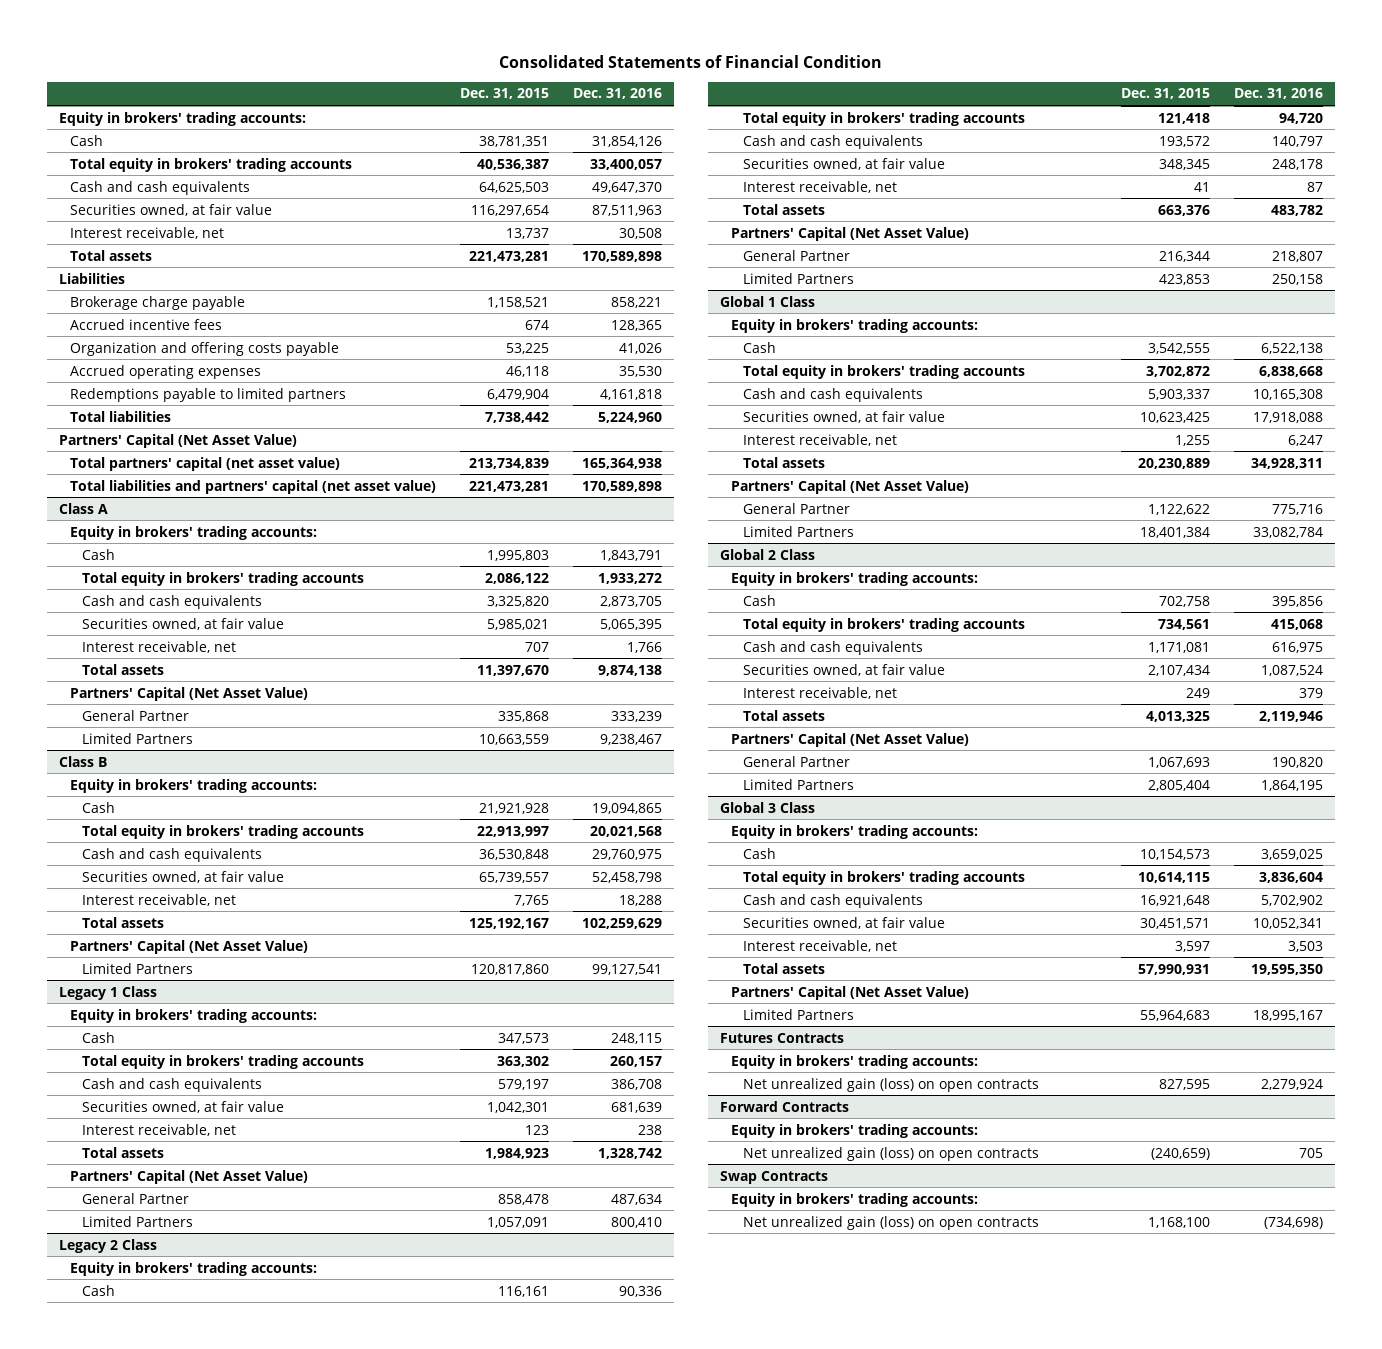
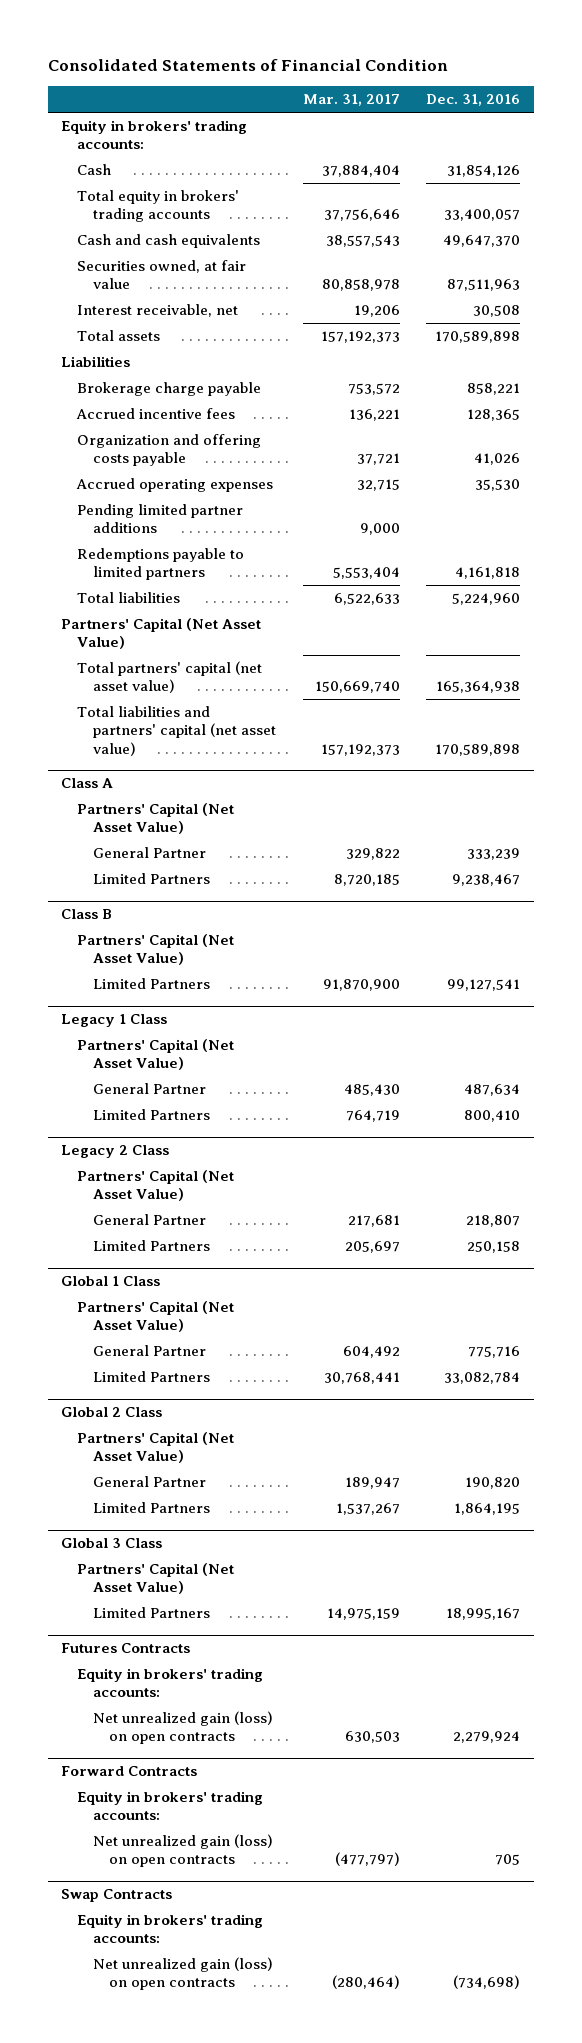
- | Dec. 31, 2015 | Dec. 31, 2016
+ | Mar. 31, 2017 | Dec. 31, 2016
+ Pending limited partner additions | 9,000 |
@ Class A
- Equity in brokers' trading accounts:
- Cash | 1,995,803 | 1,843,791
- Total equity in brokers' trading accounts | 2,086,122 | 1,933,272
- Cash and cash equivalents | 3,325,820 | 2,873,705
- Securities owned, at fair value | 5,985,021 | 5,065,395
- Interest receivable, net | 707 | 1,766
- Total assets | 11,397,670 | 9,874,138
@ Class B
- Equity in brokers' trading accounts:
- Cash | 21,921,928 | 19,094,865
- Total equity in brokers' trading accounts | 22,913,997 | 20,021,568
- Cash and cash equivalents | 36,530,848 | 29,760,975
- Securities owned, at fair value | 65,739,557 | 52,458,798
- Interest receivable, net | 7,765 | 18,288
- Total assets | 125,192,167 | 102,259,629
@ Legacy 1 Class
- Equity in brokers' trading accounts:
- Cash | 347,573 | 248,115
- Total equity in brokers' trading accounts | 363,302 | 260,157
- Cash and cash equivalents | 579,197 | 386,708
- Securities owned, at fair value | 1,042,301 | 681,639
- Interest receivable, net | 123 | 238
- Total assets | 1,984,923 | 1,328,742
@ Legacy 2 Class
- Equity in brokers' trading accounts:
- Cash | 116,161 | 90,336
- Total equity in brokers' trading accounts | 121,418 | 94,720
- Cash and cash equivalents | 193,572 | 140,797
- Securities owned, at fair value | 348,345 | 248,178
- Interest receivable, net | 41 | 87
- Total assets | 663,376 | 483,782
@ Global 1 Class
- Equity in brokers' trading accounts:
- Cash | 3,542,555 | 6,522,138
- Total equity in brokers' trading accounts | 3,702,872 | 6,838,668
- Cash and cash equivalents | 5,903,337 | 10,165,308
- Securities owned, at fair value | 10,623,425 | 17,918,088
- Interest receivable, net | 1,255 | 6,247
- Total assets | 20,230,889 | 34,928,311
@ Global 2 Class
- Equity in brokers' trading accounts:
- Cash | 702,758 | 395,856
- Total equity in brokers' trading accounts | 734,561 | 415,068
- Cash and cash equivalents | 1,171,081 | 616,975
- Securities owned, at fair value | 2,107,434 | 1,087,524
- Interest receivable, net | 249 | 379
- Total assets | 4,013,325 | 2,119,946
@ Global 3 Class
- Equity in brokers' trading accounts:
- Cash | 10,154,573 | 3,659,025
- Total equity in brokers' trading accounts | 10,614,115 | 3,836,604
- Cash and cash equivalents | 16,921,648 | 5,702,902
- Securities owned, at fair value | 30,451,571 | 10,052,341
- Interest receivable, net | 3,597 | 3,503
- Total assets | 57,990,931 | 19,595,350

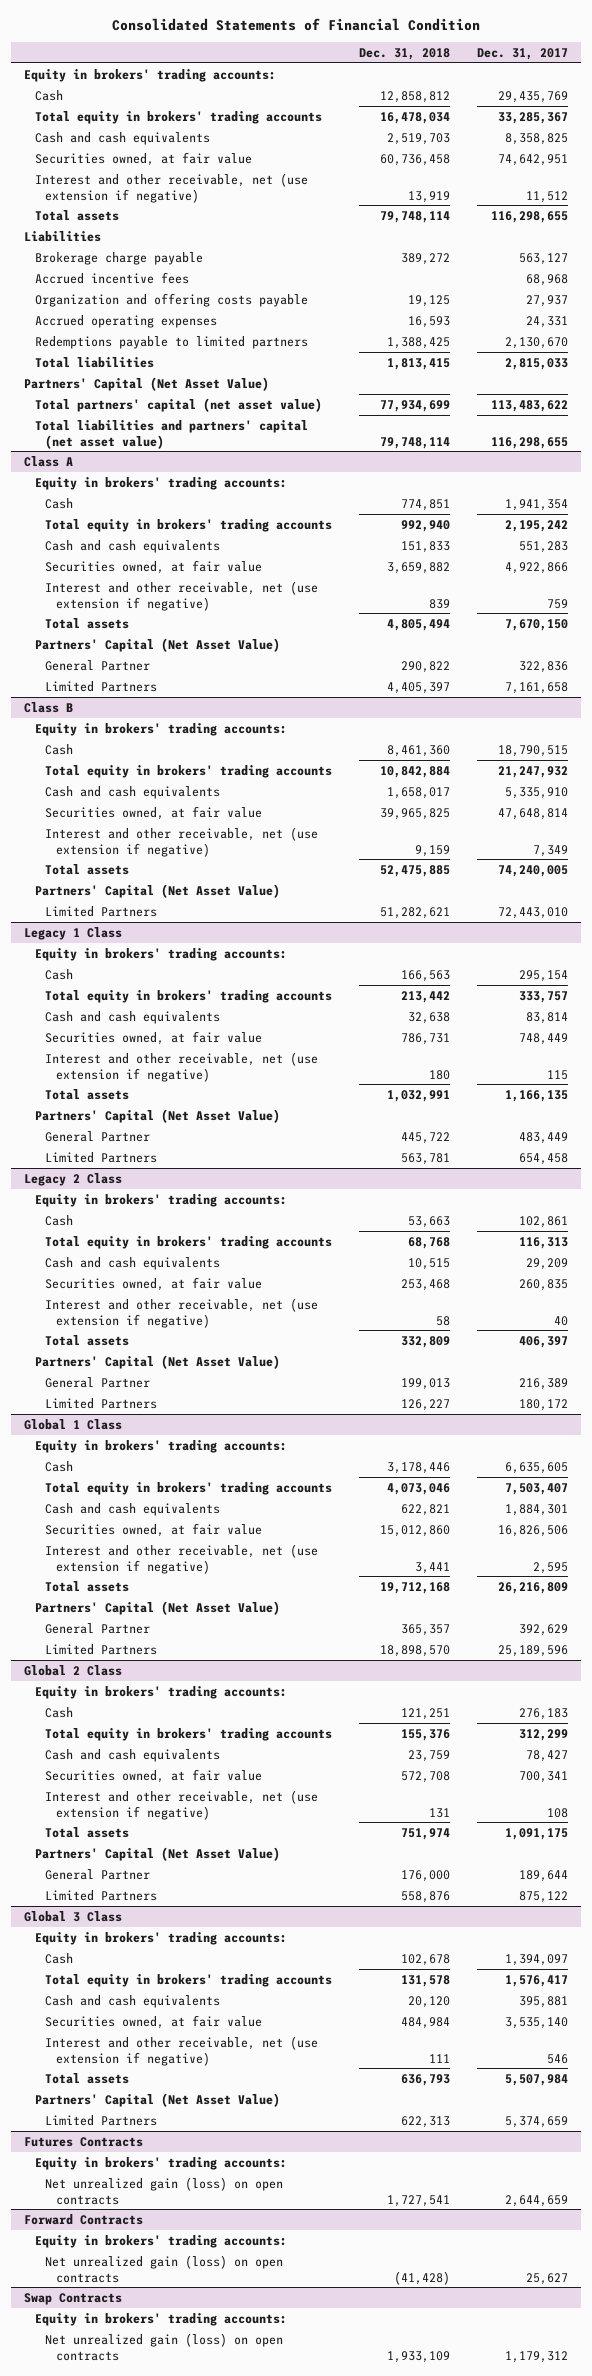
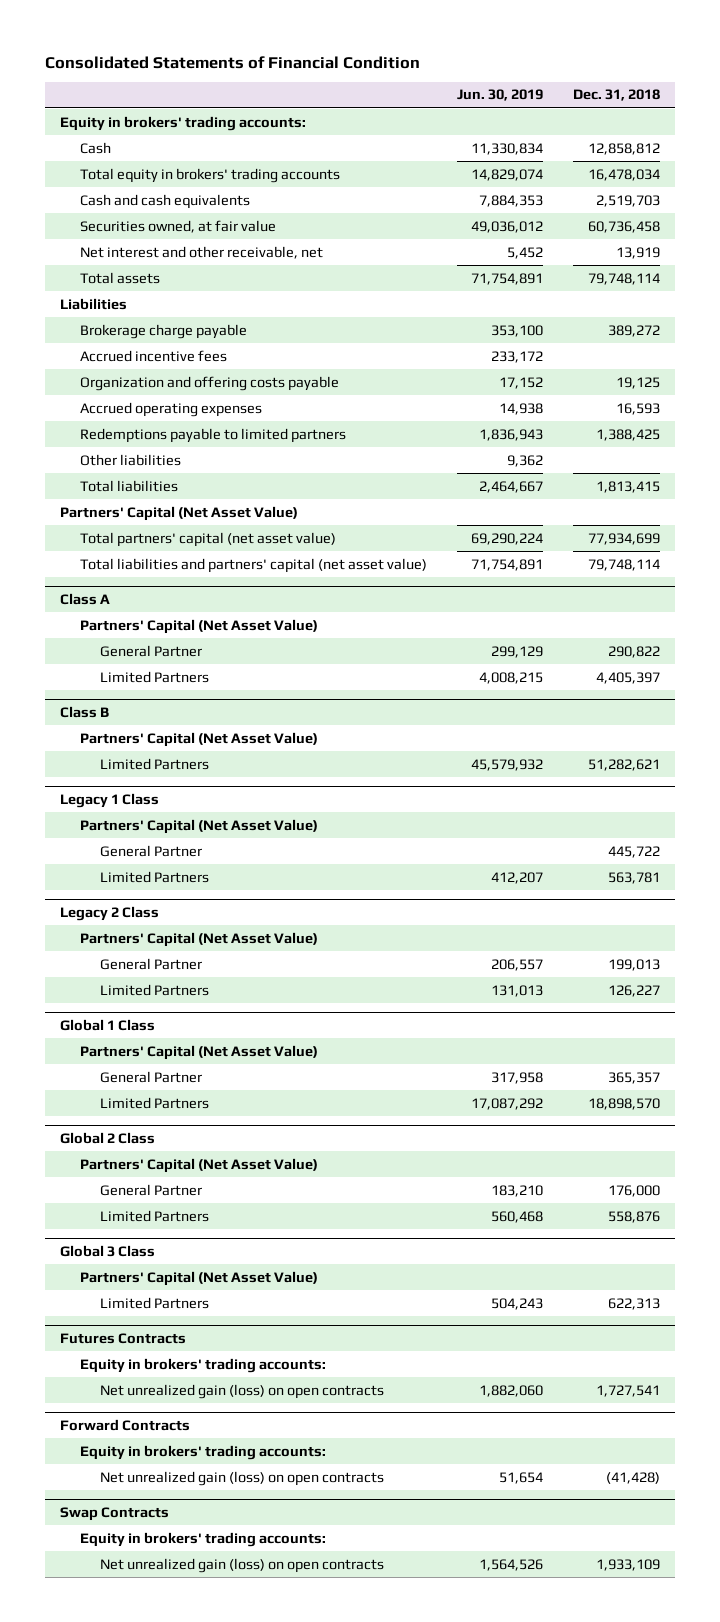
- | Dec. 31, 2018 | Dec. 31, 2017
+ | Jun. 30, 2019 | Dec. 31, 2018
- Interest and other receivable, net (use extension if negative) | 13,919 | 11,512
+ Net interest and other receivable, net | 5,452 | 13,919
+ Other liabilities | 9,362 |
@ Class A
- Equity in brokers' trading accounts:
- Cash | 774,851 | 1,941,354
- Total equity in brokers' trading accounts | 992,940 | 2,195,242
- Cash and cash equivalents | 151,833 | 551,283
- Securities owned, at fair value | 3,659,882 | 4,922,866
- Interest and other receivable, net (use extension if negative) | 839 | 759
- Total assets | 4,805,494 | 7,670,150
@ Class B
- Equity in brokers' trading accounts:
- Cash | 8,461,360 | 18,790,515
- Total equity in brokers' trading accounts | 10,842,884 | 21,247,932
- Cash and cash equivalents | 1,658,017 | 5,335,910
- Securities owned, at fair value | 39,965,825 | 47,648,814
- Interest and other receivable, net (use extension if negative) | 9,159 | 7,349
- Total assets | 52,475,885 | 74,240,005
@ Legacy 1 Class
- Equity in brokers' trading accounts:
- Cash | 166,563 | 295,154
- Total equity in brokers' trading accounts | 213,442 | 333,757
- Cash and cash equivalents | 32,638 | 83,814
- Securities owned, at fair value | 786,731 | 748,449
- Interest and other receivable, net (use extension if negative) | 180 | 115
- Total assets | 1,032,991 | 1,166,135
@ Legacy 2 Class
- Equity in brokers' trading accounts:
- Cash | 53,663 | 102,861
- Total equity in brokers' trading accounts | 68,768 | 116,313
- Cash and cash equivalents | 10,515 | 29,209
- Securities owned, at fair value | 253,468 | 260,835
- Interest and other receivable, net (use extension if negative) | 58 | 40
- Total assets | 332,809 | 406,397
@ Global 1 Class
- Equity in brokers' trading accounts:
- Cash | 3,178,446 | 6,635,605
- Total equity in brokers' trading accounts | 4,073,046 | 7,503,407
- Cash and cash equivalents | 622,821 | 1,884,301
- Securities owned, at fair value | 15,012,860 | 16,826,506
- Interest and other receivable, net (use extension if negative) | 3,441 | 2,595
- Total assets | 19,712,168 | 26,216,809
@ Global 2 Class
- Equity in brokers' trading accounts:
- Cash | 121,251 | 276,183
- Total equity in brokers' trading accounts | 155,376 | 312,299
- Cash and cash equivalents | 23,759 | 78,427
- Securities owned, at fair value | 572,708 | 700,341
- Interest and other receivable, net (use extension if negative) | 131 | 108
- Total assets | 751,974 | 1,091,175
@ Global 3 Class
- Equity in brokers' trading accounts:
- Cash | 102,678 | 1,394,097
- Total equity in brokers' trading accounts | 131,578 | 1,576,417
- Cash and cash equivalents | 20,120 | 395,881
- Securities owned, at fair value | 484,984 | 3,535,140
- Interest and other receivable, net (use extension if negative) | 111 | 546
- Total assets | 636,793 | 5,507,984

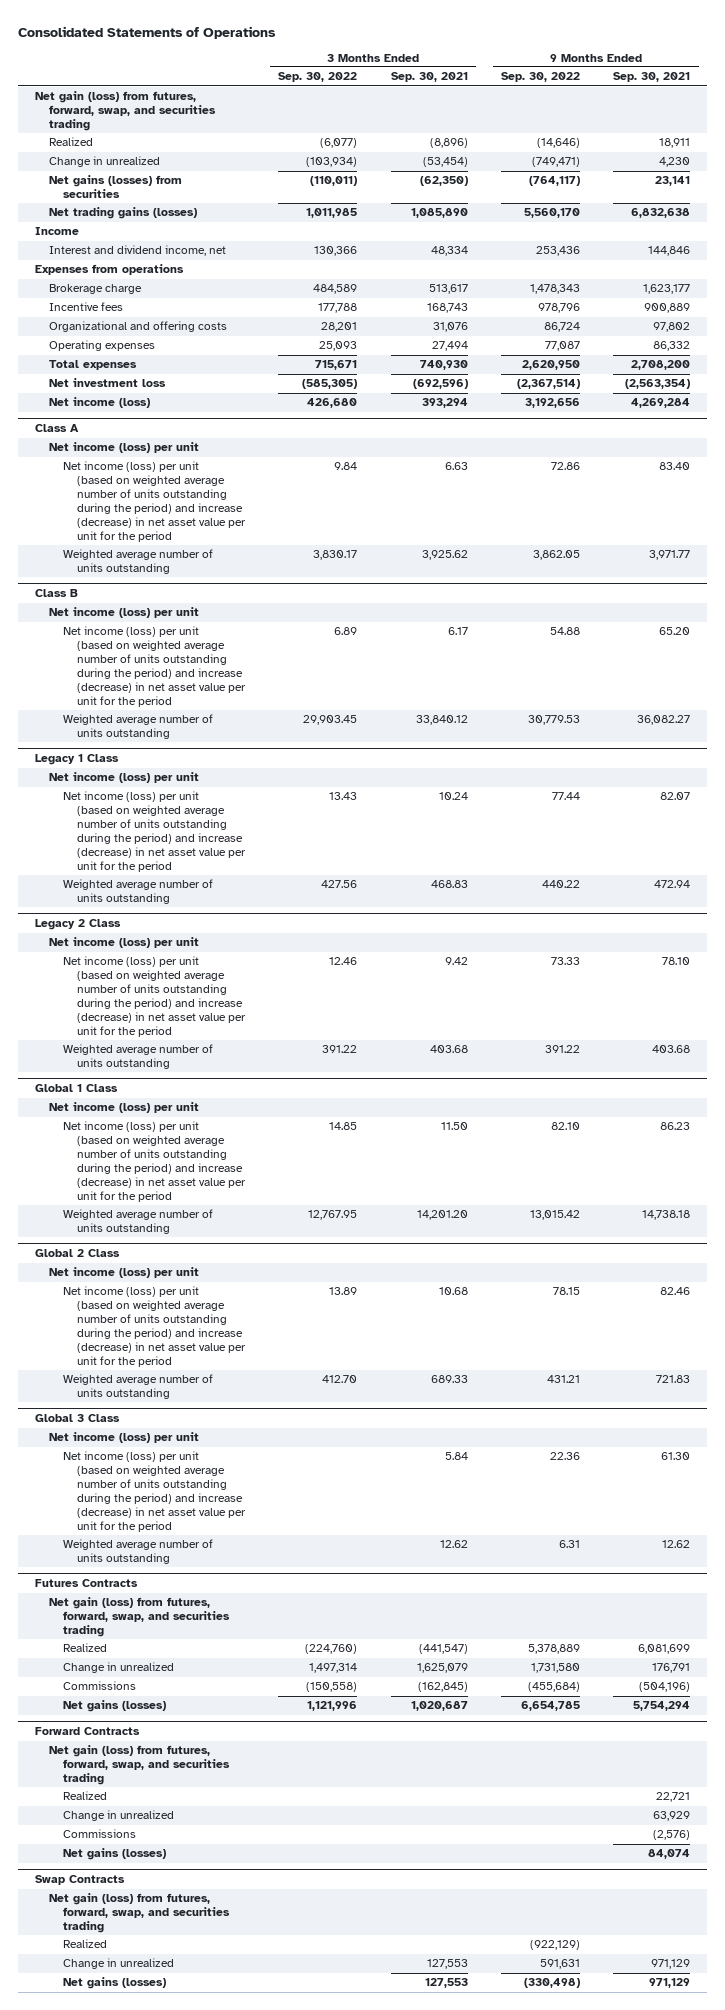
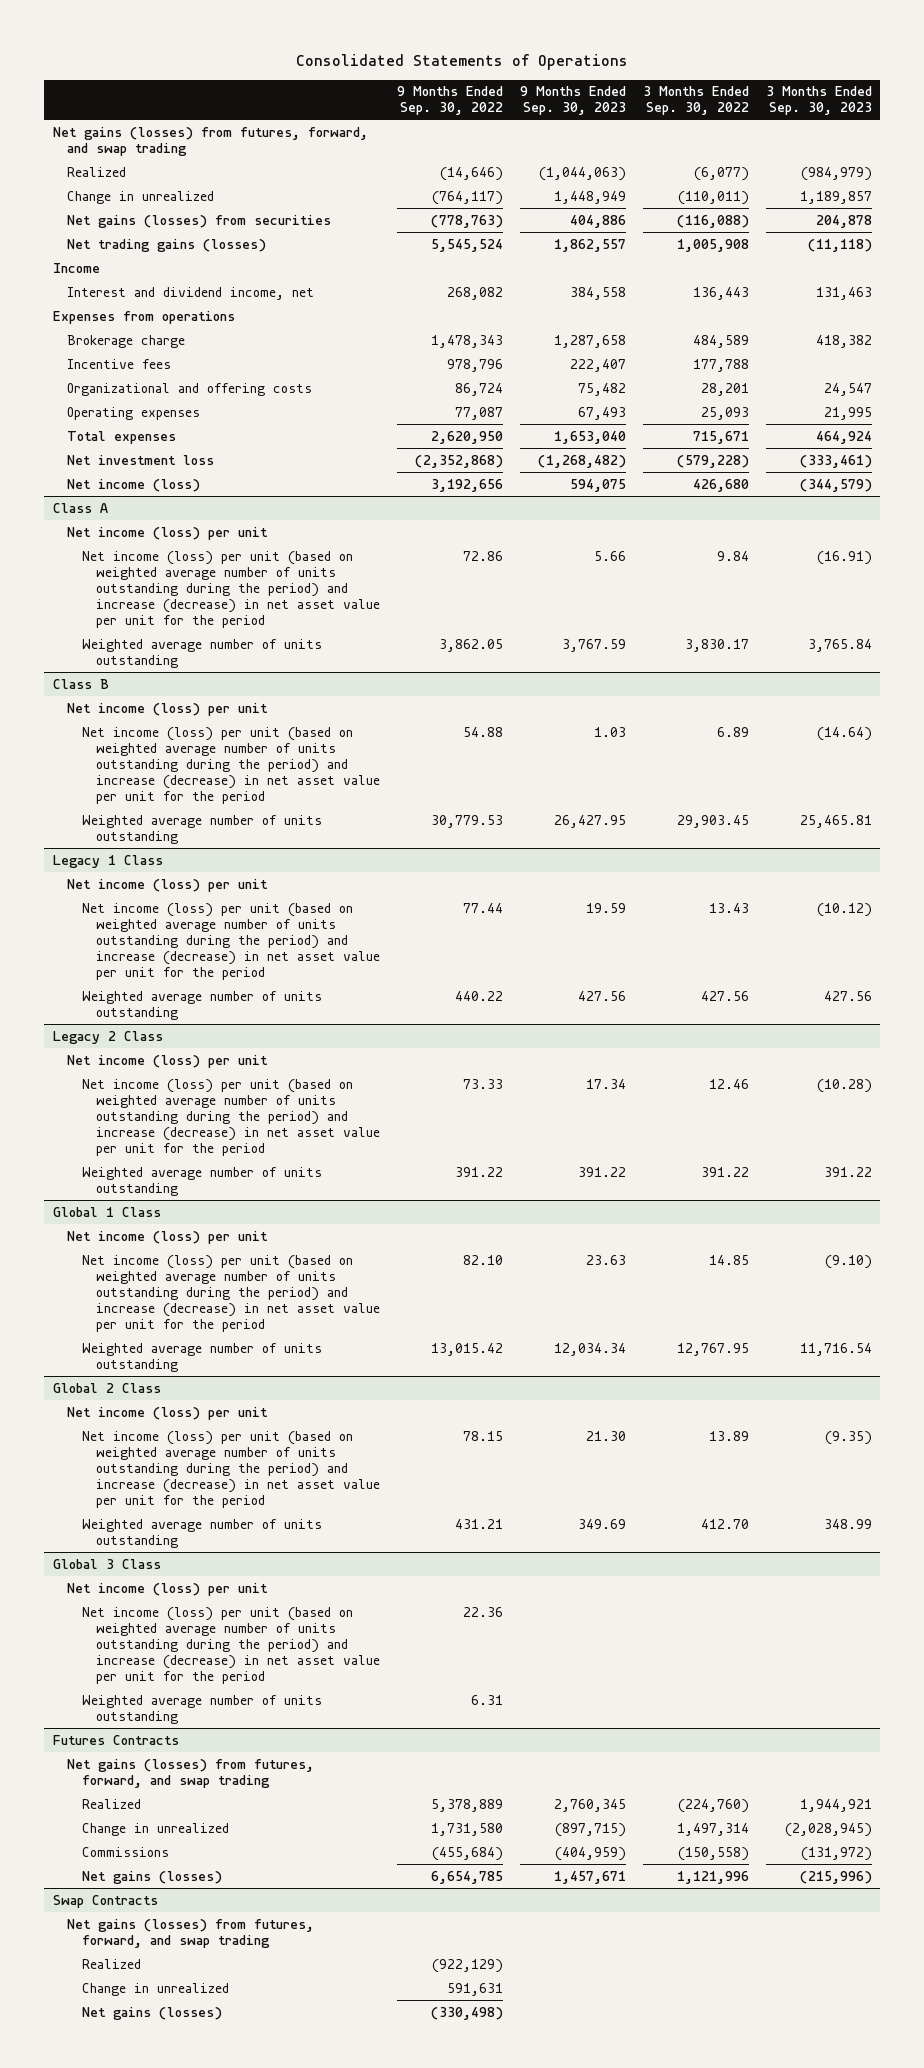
- | 3 Months Ended Sep. 30, 2022 | 3 Months Ended Sep. 30, 2021 | 9 Months Ended Sep. 30, 2022 | 9 Months Ended Sep. 30, 2021
+ | 9 Months Ended Sep. 30, 2022 | 9 Months Ended Sep. 30, 2023 | 3 Months Ended Sep. 30, 2022 | 3 Months Ended Sep. 30, 2023
- Net gain (loss) from futures, forward, swap, and securities trading
+ Net gains (losses) from futures, forward, and swap trading
- Change in unrealized | (103,934) | (53,454) | (749,471) | 4,230
- Net gains (losses) from securities | (110,011) | (62,350) | (764,117) | 23,141
- Net trading gains (losses) | 1,011,985 | 1,085,890 | 5,560,170 | 6,832,638
+ Change in unrealized | (764,117) | 1,448,949 | (110,011) | 1,189,857
+ Net gains (losses) from securities | (778,763) | 404,886 | (116,088) | 204,878
+ Net trading gains (losses) | 5,545,524 | 1,862,557 | 1,005,908 | (11,118)
- Interest and dividend income, net | 130,366 | 48,334 | 253,436 | 144,846
+ Interest and dividend income, net | 268,082 | 384,558 | 136,443 | 131,463
- Net investment loss | (585,305) | (692,596) | (2,367,514) | (2,563,354)
+ Net investment loss | (2,352,868) | (1,268,482) | (579,228) | (333,461)
@ Futures Contracts
- Net gain (loss) from futures, forward, swap, and securities trading
+ Net gains (losses) from futures, forward, and swap trading
- Forward Contracts
- Net gain (loss) from futures, forward, swap, and securities trading
- Realized | | | | 22,721
- Change in unrealized | | | | 63,929
- Commissions | | | | (2,576)
- Net gains (losses) | | | | 84,074
@ Swap Contracts
- Net gain (loss) from futures, forward, swap, and securities trading
+ Net gains (losses) from futures, forward, and swap trading

